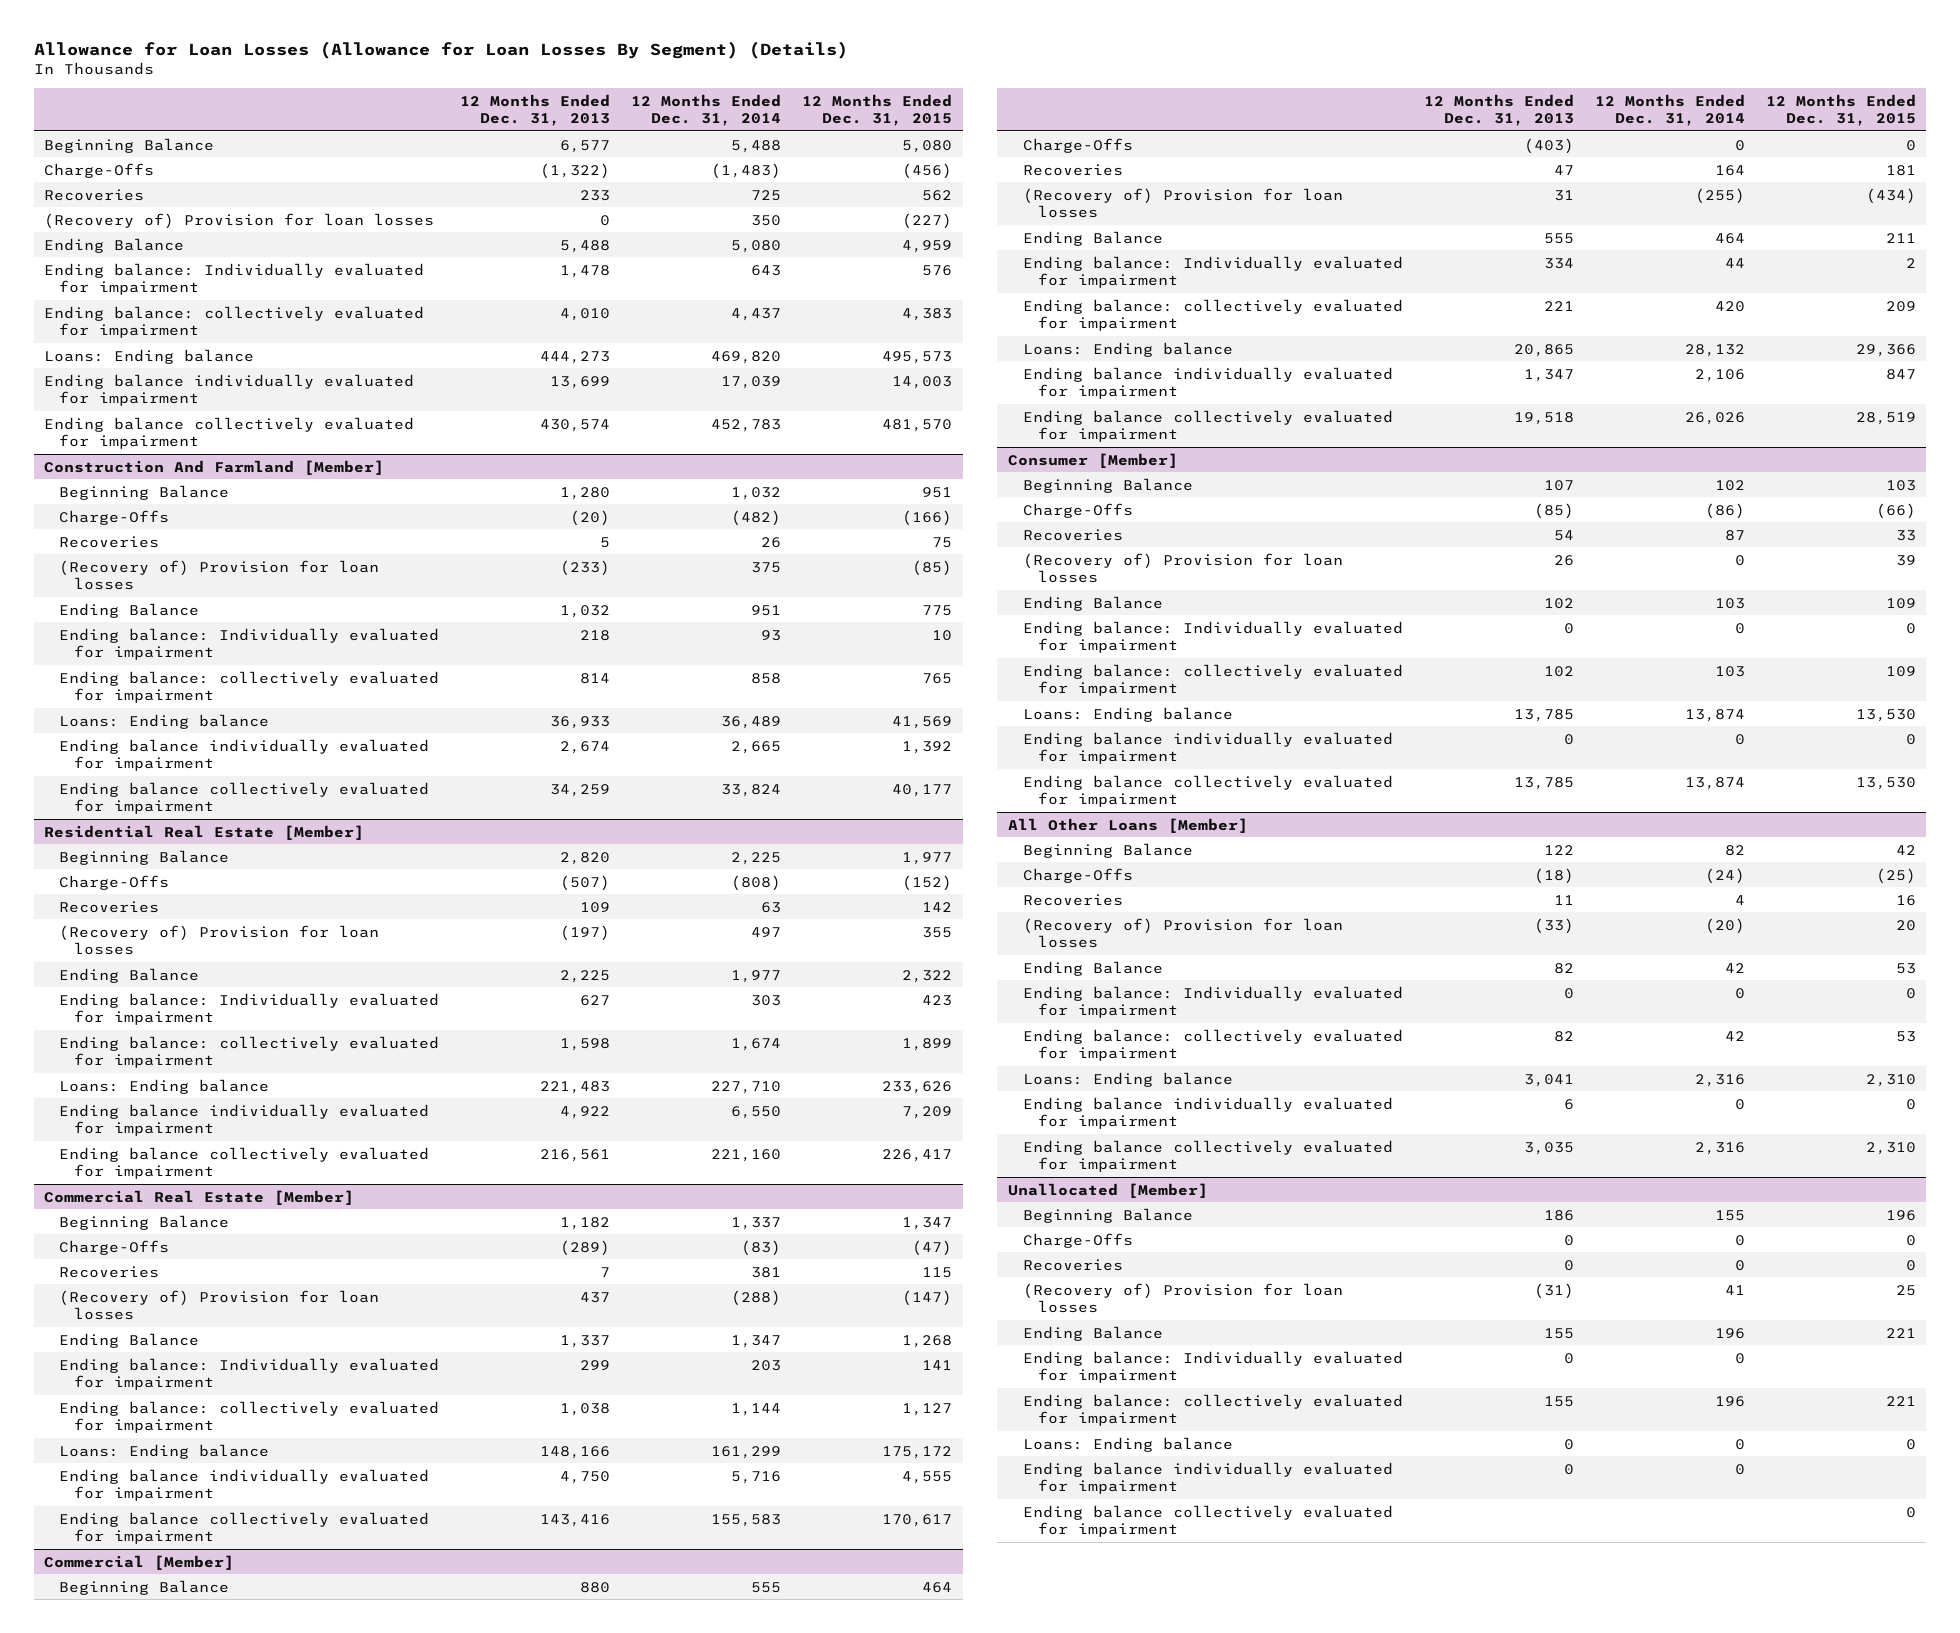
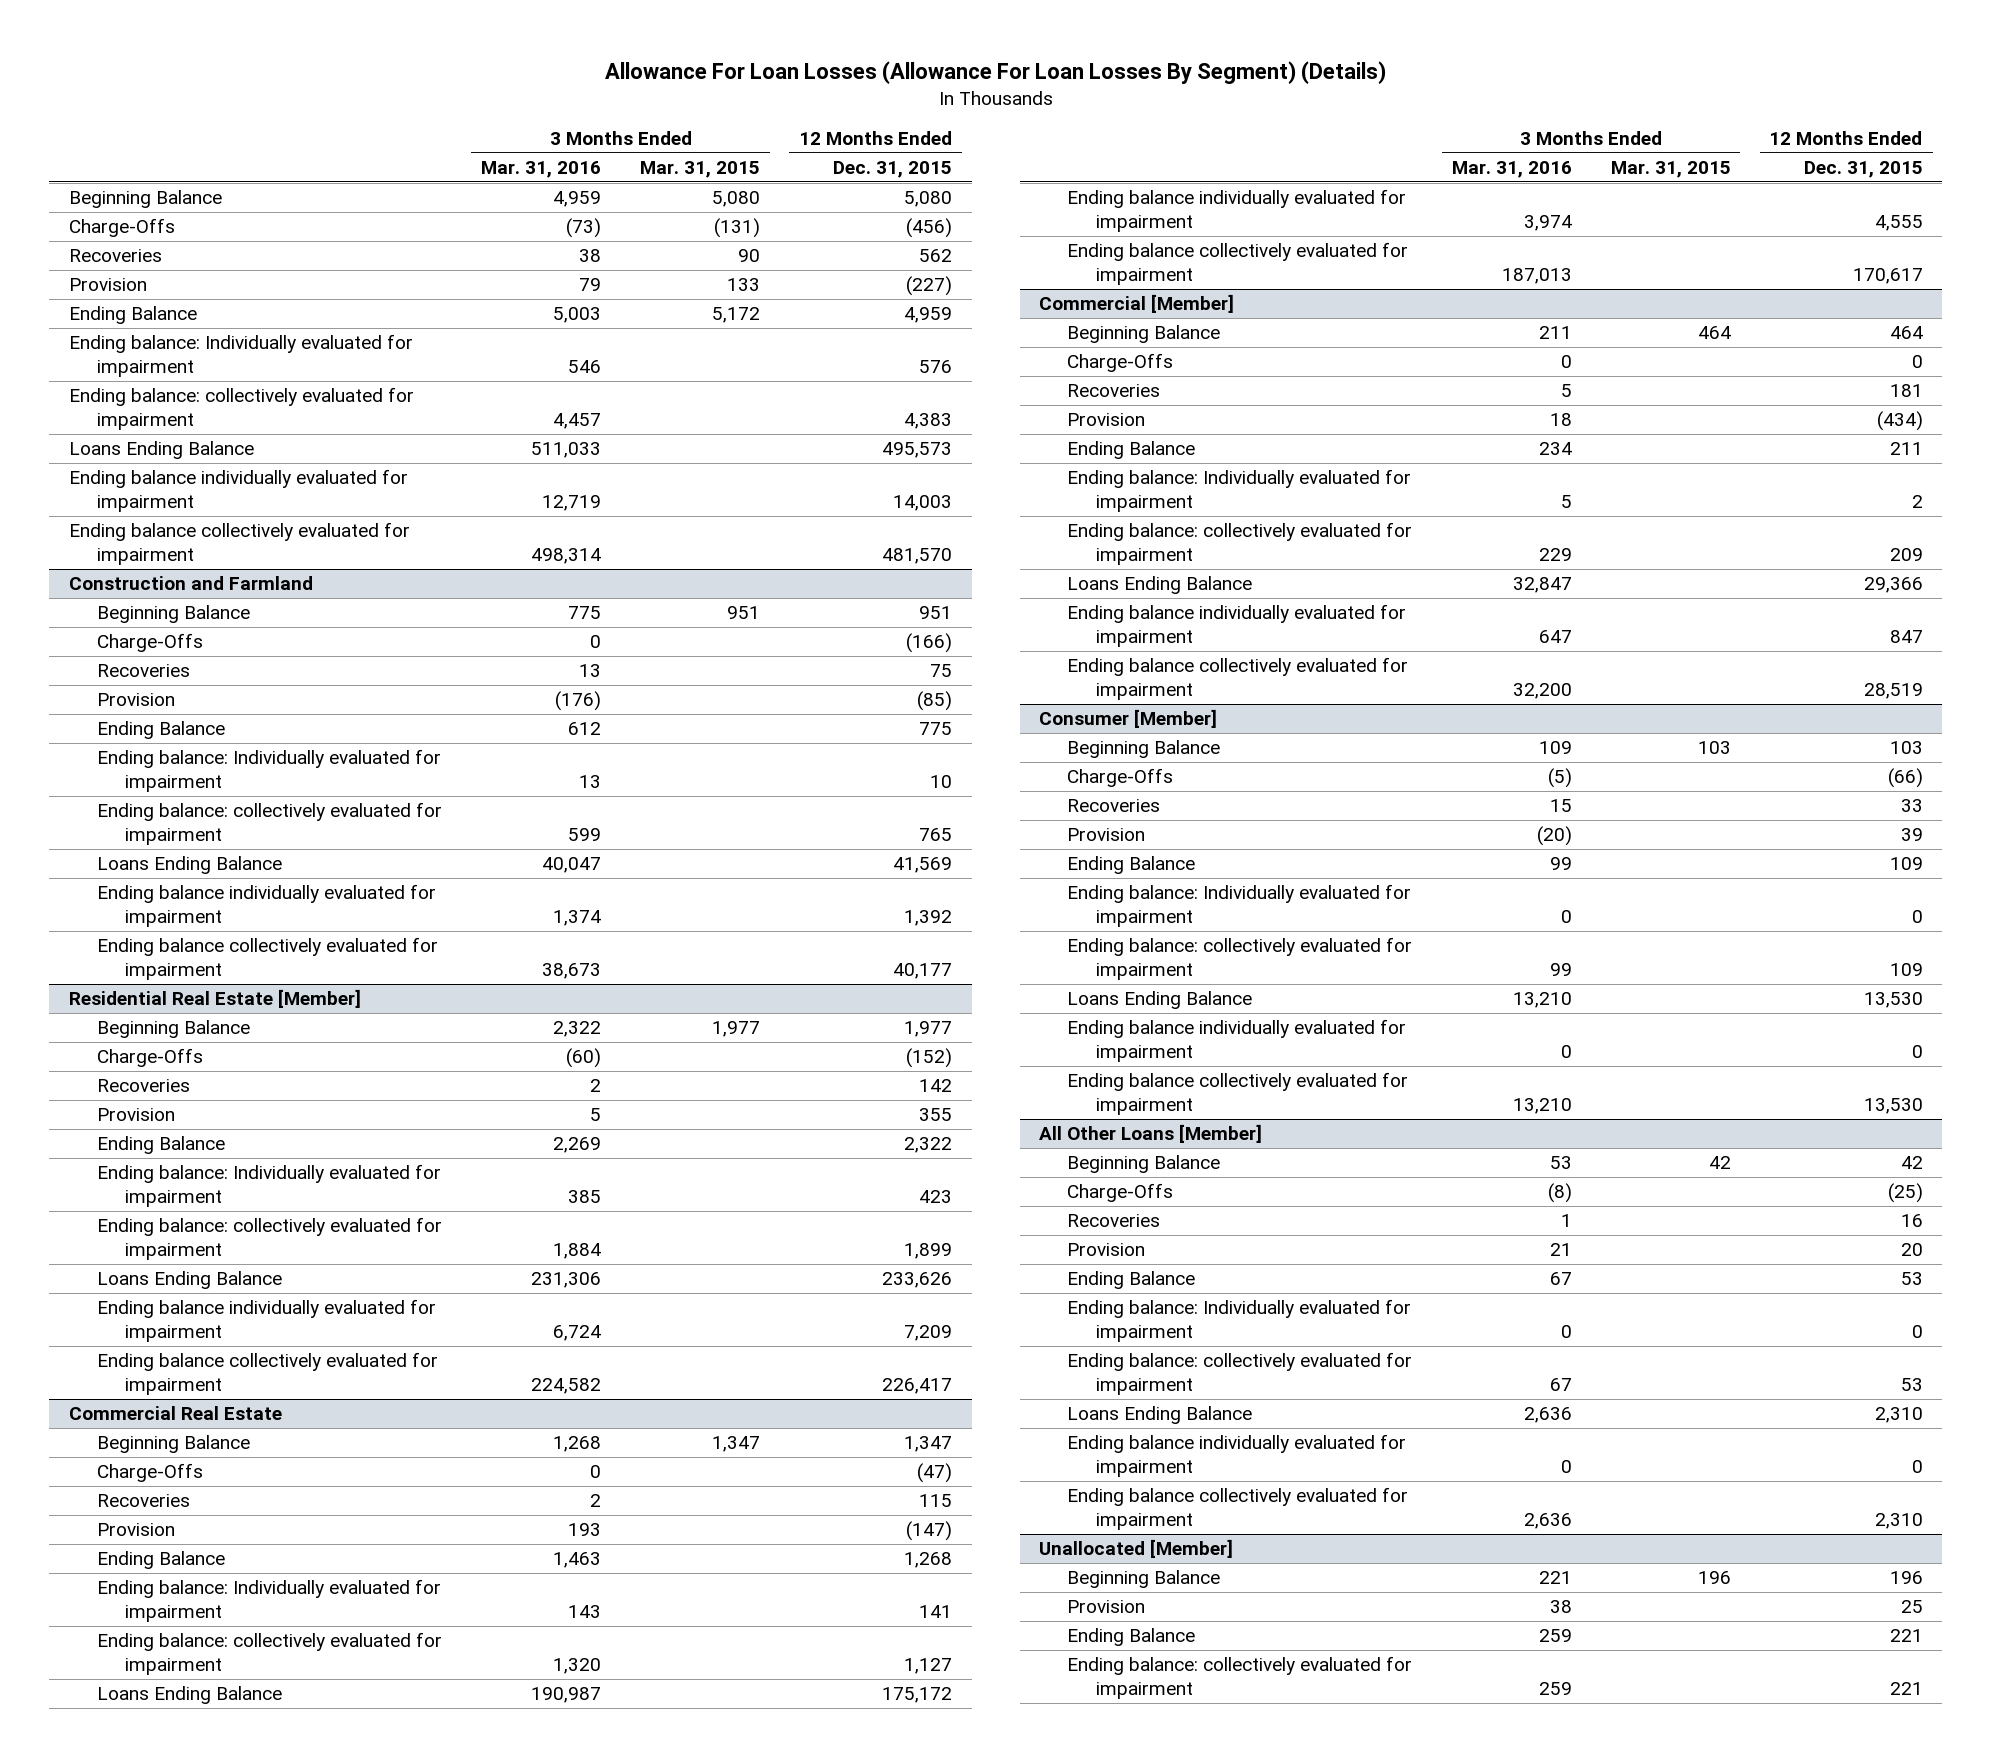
- Allowance for Loan Losses (Allowance for Loan Losses By Segment) (Details)
+ Allowance For Loan Losses (Allowance For Loan Losses By Segment) (Details)
- | 12 Months Ended Dec. 31, 2013 | 12 Months Ended Dec. 31, 2014 | 12 Months Ended Dec. 31, 2015
+ | 3 Months Ended Mar. 31, 2016 | 3 Months Ended Mar. 31, 2015 | 12 Months Ended Dec. 31, 2015
- (Recovery of) Provision for loan losses | 0 | 350 | (227)
+ Provision | 79 | 133 | (227)
- Loans: Ending balance | 444,273 | 469,820 | 495,573
+ Loans Ending Balance | 511,033 | | 495,573
- Construction And Farmland [Member]
+ Construction and Farmland
- (Recovery of) Provision for loan losses | (233) | 375 | (85)
+ Provision | (176) | | (85)
- Loans: Ending balance | 36,933 | 36,489 | 41,569
+ Loans Ending Balance | 40,047 | | 41,569
@ Residential Real Estate [Member]
- (Recovery of) Provision for loan losses | (197) | 497 | 355
+ Provision | 5 | | 355
- Loans: Ending balance | 221,483 | 227,710 | 233,626
+ Loans Ending Balance | 231,306 | | 233,626
- Commercial Real Estate [Member]
+ Commercial Real Estate
- (Recovery of) Provision for loan losses | 437 | (288) | (147)
+ Provision | 193 | | (147)
- Loans: Ending balance | 148,166 | 161,299 | 175,172
+ Loans Ending Balance | 190,987 | | 175,172
@ Commercial [Member]
- (Recovery of) Provision for loan losses | 31 | (255) | (434)
+ Provision | 18 | | (434)
- Loans: Ending balance | 20,865 | 28,132 | 29,366
+ Loans Ending Balance | 32,847 | | 29,366
@ Consumer [Member]
- (Recovery of) Provision for loan losses | 26 | 0 | 39
+ Provision | (20) | | 39
- Loans: Ending balance | 13,785 | 13,874 | 13,530
+ Loans Ending Balance | 13,210 | | 13,530
@ All Other Loans [Member]
- (Recovery of) Provision for loan losses | (33) | (20) | 20
+ Provision | 21 | | 20
- Loans: Ending balance | 3,041 | 2,316 | 2,310
+ Loans Ending Balance | 2,636 | | 2,310
@ Unallocated [Member]
- Charge-Offs | 0 | 0 | 0
- Recoveries | 0 | 0 | 0
- (Recovery of) Provision for loan losses | (31) | 41 | 25
+ Provision | 38 | | 25
- Ending balance: Individually evaluated for impairment | 0 | 0 |
- Loans: Ending balance | 0 | 0 | 0
- Ending balance individually evaluated for impairment | 0 | 0 |
- Ending balance collectively evaluated for impairment | | | 0

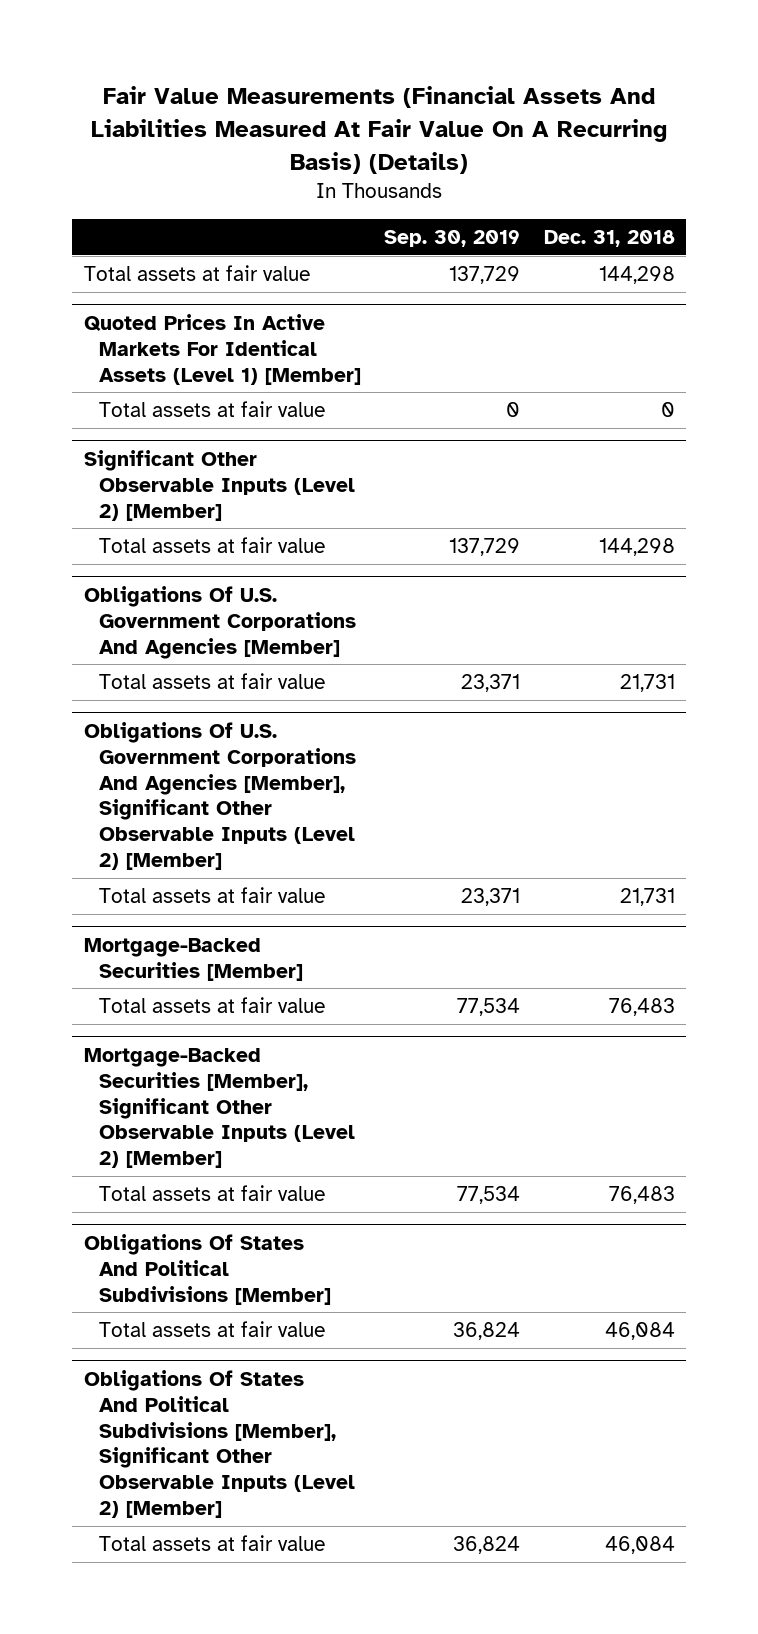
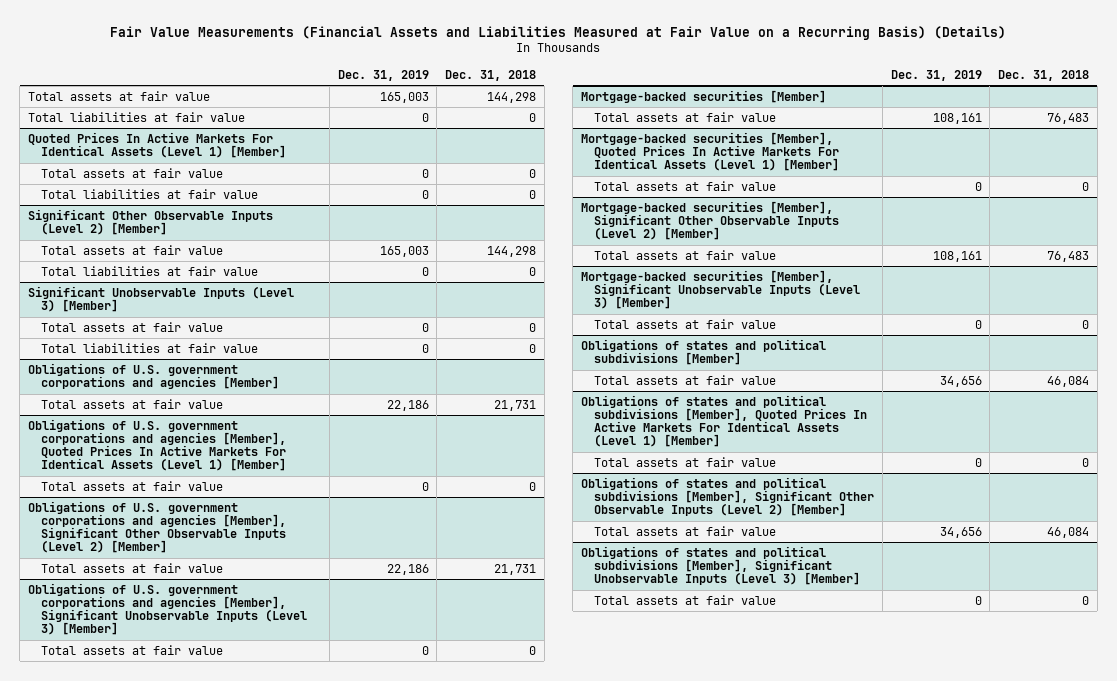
- Fair Value Measurements (Financial Assets And Liabilities Measured At Fair Value On A Recurring Basis) (Details)
+ Fair Value Measurements (Financial Assets and Liabilities Measured at Fair Value on a Recurring Basis) (Details)
- | Sep. 30, 2019 | Dec. 31, 2018
+ | Dec. 31, 2019 | Dec. 31, 2018
+ Total liabilities at fair value | 0 | 0
@ Quoted Prices In Active Markets For Identical Assets (Level 1) [Member]
+ Total liabilities at fair value | 0 | 0
- Obligations Of U.S. Government Corporations And Agencies [Member]
@ Significant Other Observable Inputs (Level 2) [Member]
+ Total liabilities at fair value | 0 | 0
+ Significant Unobservable Inputs (Level 3) [Member]
+ Total assets at fair value | 0 | 0
+ Total liabilities at fair value | 0 | 0
+ Obligations of U.S. government corporations and agencies [Member]
- Obligations Of U.S. Government Corporations And Agencies [Member], Significant Other Observable Inputs (Level 2) [Member]
+ Obligations of U.S. government corporations and agencies [Member], Quoted Prices In Active Markets For Identical Assets (Level 1) [Member]
+ Total assets at fair value | 0 | 0
+ Obligations of U.S. government corporations and agencies [Member], Significant Other Observable Inputs (Level 2) [Member]
- Mortgage-Backed Securities [Member]
+ Obligations of U.S. government corporations and agencies [Member], Significant Unobservable Inputs (Level 3) [Member]
+ Total assets at fair value | 0 | 0
+ Mortgage-backed securities [Member]
- Mortgage-Backed Securities [Member], Significant Other Observable Inputs (Level 2) [Member]
+ Mortgage-backed securities [Member], Quoted Prices In Active Markets For Identical Assets (Level 1) [Member]
+ Total assets at fair value | 0 | 0
+ Mortgage-backed securities [Member], Significant Other Observable Inputs (Level 2) [Member]
- Obligations Of States And Political Subdivisions [Member]
+ Mortgage-backed securities [Member], Significant Unobservable Inputs (Level 3) [Member]
+ Total assets at fair value | 0 | 0
+ Obligations of states and political subdivisions [Member]
- Obligations Of States And Political Subdivisions [Member], Significant Other Observable Inputs (Level 2) [Member]
+ Obligations of states and political subdivisions [Member], Quoted Prices In Active Markets For Identical Assets (Level 1) [Member]
+ Total assets at fair value | 0 | 0
+ Obligations of states and political subdivisions [Member], Significant Other Observable Inputs (Level 2) [Member]
+ Obligations of states and political subdivisions [Member], Significant Unobservable Inputs (Level 3) [Member]
+ Total assets at fair value | 0 | 0

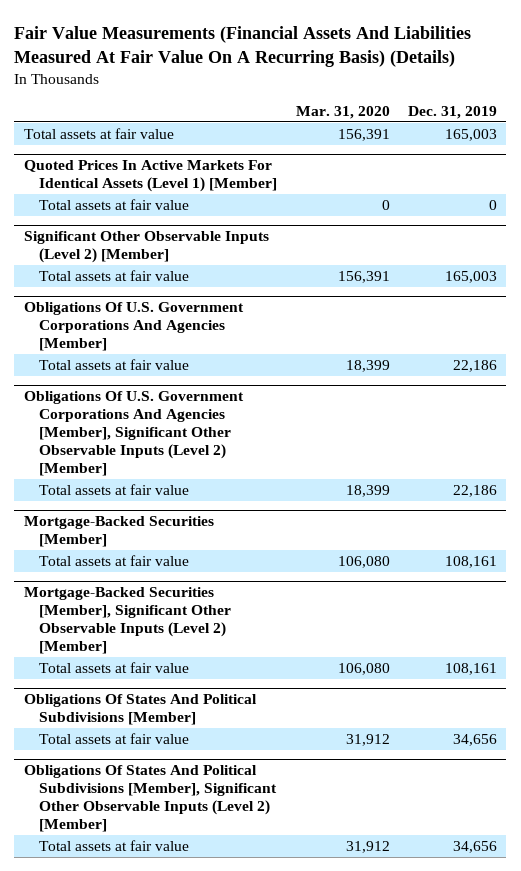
- Fair Value Measurements (Financial Assets and Liabilities Measured at Fair Value on a Recurring Basis) (Details)
+ Fair Value Measurements (Financial Assets And Liabilities Measured At Fair Value On A Recurring Basis) (Details)
- | Dec. 31, 2019 | Dec. 31, 2018
+ | Mar. 31, 2020 | Dec. 31, 2019
- Total liabilities at fair value | 0 | 0
@ Quoted Prices In Active Markets For Identical Assets (Level 1) [Member]
- Total liabilities at fair value | 0 | 0
@ Significant Other Observable Inputs (Level 2) [Member]
- Total liabilities at fair value | 0 | 0
- Significant Unobservable Inputs (Level 3) [Member]
- Total assets at fair value | 0 | 0
- Total liabilities at fair value | 0 | 0
- Obligations of U.S. government corporations and agencies [Member]
+ Obligations Of U.S. Government Corporations And Agencies [Member]
- Obligations of U.S. government corporations and agencies [Member], Quoted Prices In Active Markets For Identical Assets (Level 1) [Member]
- Total assets at fair value | 0 | 0
- Obligations of U.S. government corporations and agencies [Member], Significant Other Observable Inputs (Level 2) [Member]
+ Obligations Of U.S. Government Corporations And Agencies [Member], Significant Other Observable Inputs (Level 2) [Member]
- Obligations of U.S. government corporations and agencies [Member], Significant Unobservable Inputs (Level 3) [Member]
- Total assets at fair value | 0 | 0
- Mortgage-backed securities [Member]
+ Mortgage-Backed Securities [Member]
- Mortgage-backed securities [Member], Quoted Prices In Active Markets For Identical Assets (Level 1) [Member]
- Total assets at fair value | 0 | 0
- Mortgage-backed securities [Member], Significant Other Observable Inputs (Level 2) [Member]
+ Mortgage-Backed Securities [Member], Significant Other Observable Inputs (Level 2) [Member]
- Mortgage-backed securities [Member], Significant Unobservable Inputs (Level 3) [Member]
- Total assets at fair value | 0 | 0
- Obligations of states and political subdivisions [Member]
+ Obligations Of States And Political Subdivisions [Member]
- Obligations of states and political subdivisions [Member], Quoted Prices In Active Markets For Identical Assets (Level 1) [Member]
- Total assets at fair value | 0 | 0
- Obligations of states and political subdivisions [Member], Significant Other Observable Inputs (Level 2) [Member]
+ Obligations Of States And Political Subdivisions [Member], Significant Other Observable Inputs (Level 2) [Member]
- Obligations of states and political subdivisions [Member], Significant Unobservable Inputs (Level 3) [Member]
- Total assets at fair value | 0 | 0

